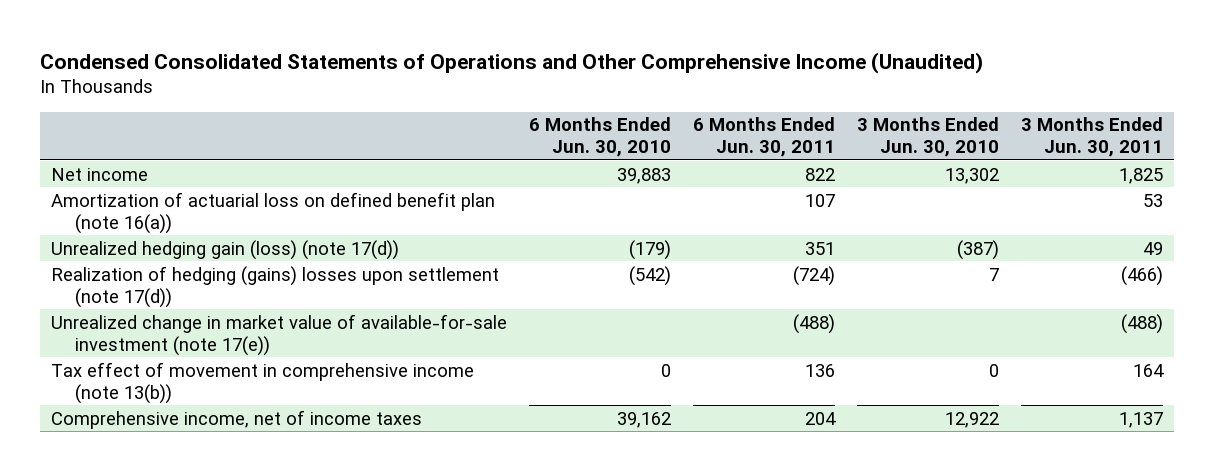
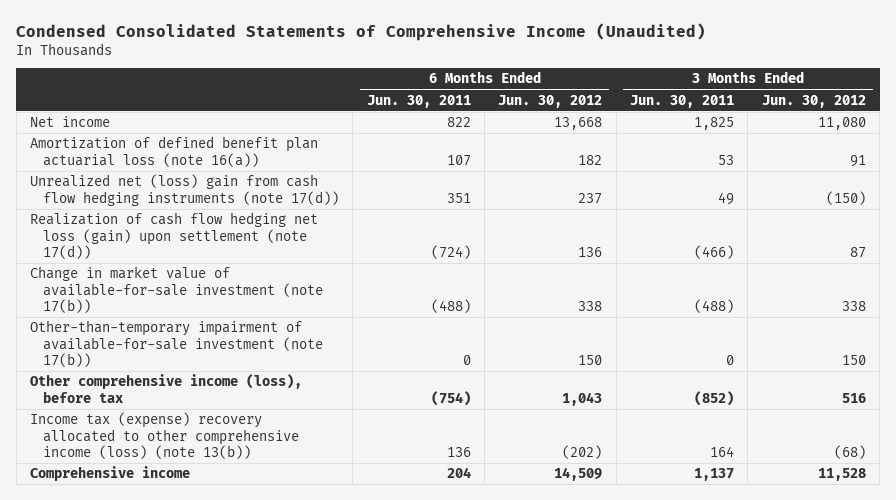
- Condensed Consolidated Statements of Operations and Other Comprehensive Income (Unaudited)
+ Condensed Consolidated Statements of Comprehensive Income (Unaudited)
- | 6 Months Ended Jun. 30, 2010 | 6 Months Ended Jun. 30, 2011 | 3 Months Ended Jun. 30, 2010 | 3 Months Ended Jun. 30, 2011
+ | 6 Months Ended Jun. 30, 2011 | 6 Months Ended Jun. 30, 2012 | 3 Months Ended Jun. 30, 2011 | 3 Months Ended Jun. 30, 2012
- Amortization of actuarial loss on defined benefit plan (note 16(a)) | | 107 | | 53
- Unrealized hedging gain (loss) (note 17(d)) | (179) | 351 | (387) | 49
- Realization of hedging (gains) losses upon settlement (note 17(d)) | (542) | (724) | 7 | (466)
- Unrealized change in market value of available-for-sale investment (note 17(e)) | | (488) | | (488)
- Tax effect of movement in comprehensive income (note 13(b)) | 0 | 136 | 0 | 164
- Comprehensive income, net of income taxes | 39,162 | 204 | 12,922 | 1,137
+ Amortization of defined benefit plan actuarial loss (note 16(a)) | 107 | 182 | 53 | 91
+ Unrealized net (loss) gain from cash flow hedging instruments (note 17(d)) | 351 | 237 | 49 | (150)
+ Realization of cash flow hedging net loss (gain) upon settlement (note 17(d)) | (724) | 136 | (466) | 87
+ Change in market value of available-for-sale investment (note 17(b)) | (488) | 338 | (488) | 338
+ Other-than-temporary impairment of available-for-sale investment (note 17(b)) | 0 | 150 | 0 | 150
+ Other comprehensive income (loss), before tax | (754) | 1,043 | (852) | 516
+ Income tax (expense) recovery allocated to other comprehensive income (loss) (note 13(b)) | 136 | (202) | 164 | (68)
+ Comprehensive income | 204 | 14,509 | 1,137 | 11,528

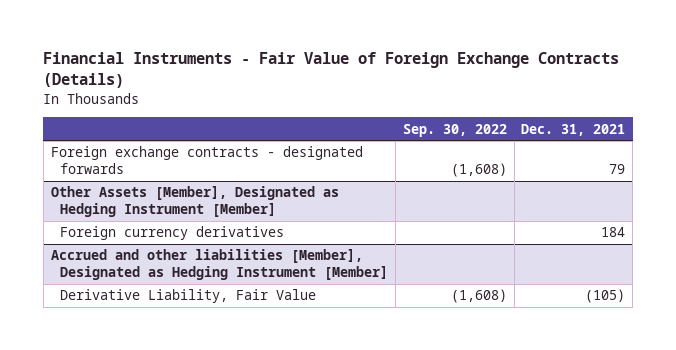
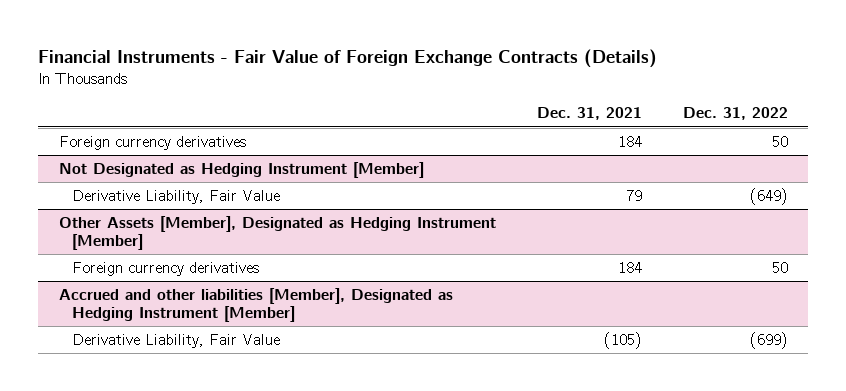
- | Sep. 30, 2022 | Dec. 31, 2021
+ | Dec. 31, 2021 | Dec. 31, 2022
- Foreign exchange contracts - designated forwards | (1,608) | 79
+ Foreign currency derivatives | 184 | 50
+ Not Designated as Hedging Instrument [Member]
+ Derivative Liability, Fair Value | 79 | (649)

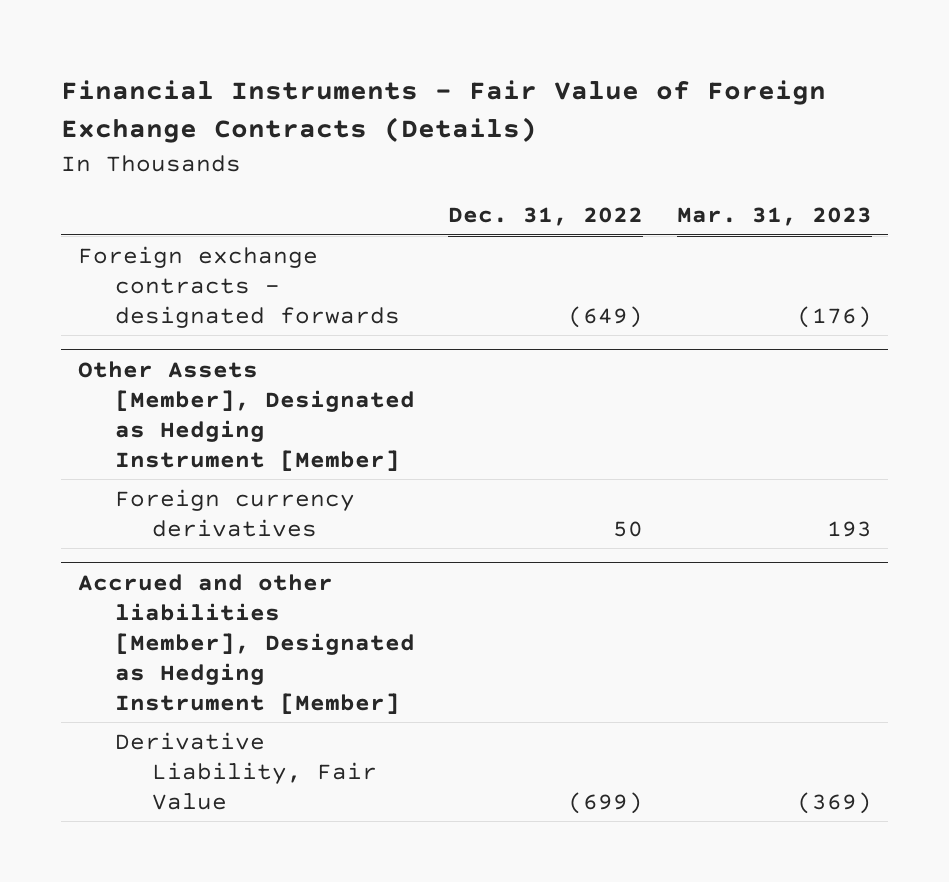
- | Dec. 31, 2021 | Dec. 31, 2022
+ | Dec. 31, 2022 | Mar. 31, 2023
- Foreign currency derivatives | 184 | 50
- Not Designated as Hedging Instrument [Member]
- Derivative Liability, Fair Value | 79 | (649)
+ Foreign exchange contracts - designated forwards | (649) | (176)

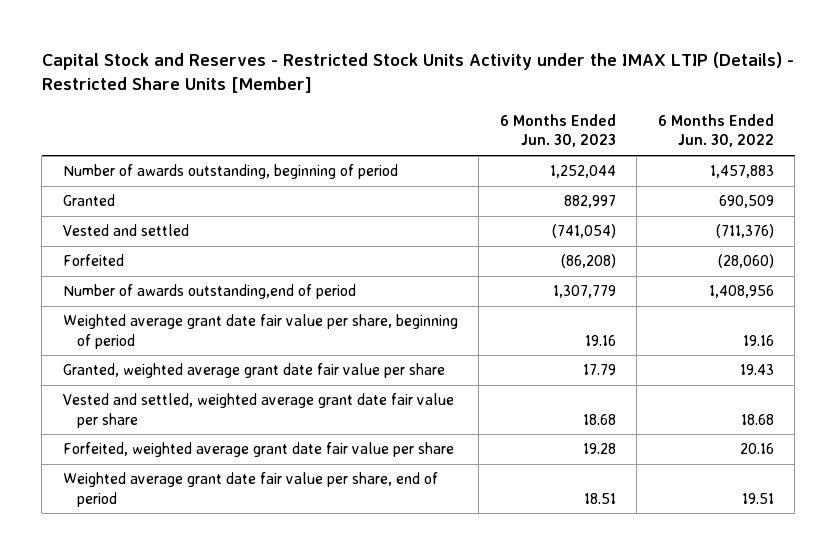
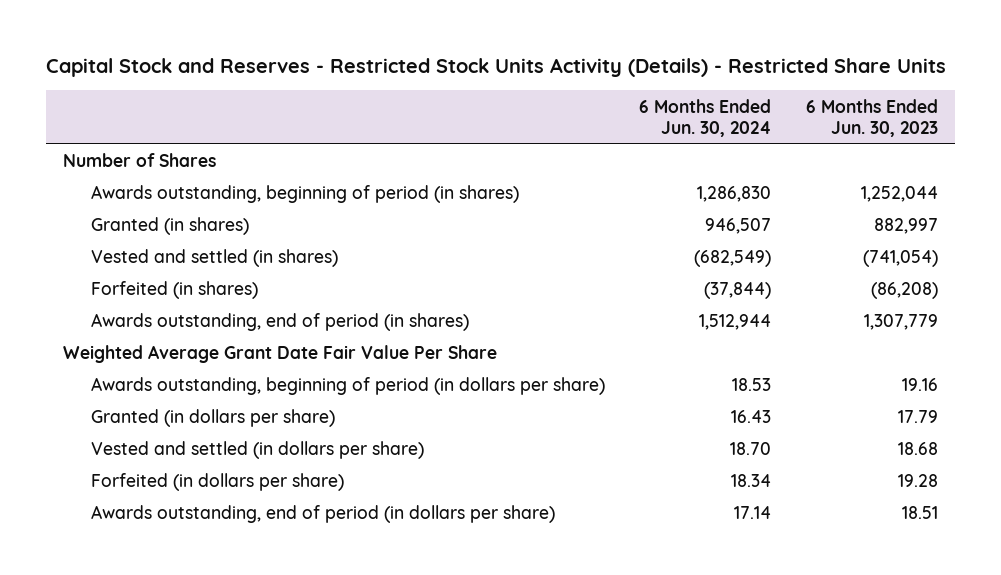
- Capital Stock and Reserves - Restricted Stock Units Activity under the IMAX LTIP (Details) - Restricted Share Units [Member]
+ Capital Stock and Reserves - Restricted Stock Units Activity (Details) - Restricted Share Units
- | 6 Months Ended Jun. 30, 2023 | 6 Months Ended Jun. 30, 2022
+ | 6 Months Ended Jun. 30, 2024 | 6 Months Ended Jun. 30, 2023
- Number of awards outstanding, beginning of period | 1,252,044 | 1,457,883
- Granted | 882,997 | 690,509
- Vested and settled | (741,054) | (711,376)
- Forfeited | (86,208) | (28,060)
- Number of awards outstanding,end of period | 1,307,779 | 1,408,956
- Weighted average grant date fair value per share, beginning of period | 19.16 | 19.16
- Granted, weighted average grant date fair value per share | 17.79 | 19.43
- Vested and settled, weighted average grant date fair value per share | 18.68 | 18.68
- Forfeited, weighted average grant date fair value per share | 19.28 | 20.16
- Weighted average grant date fair value per share, end of period | 18.51 | 19.51
+ Number of Shares
+ Awards outstanding, beginning of period (in shares) | 1,286,830 | 1,252,044
+ Granted (in shares) | 946,507 | 882,997
+ Vested and settled (in shares) | (682,549) | (741,054)
+ Forfeited (in shares) | (37,844) | (86,208)
+ Awards outstanding, end of period (in shares) | 1,512,944 | 1,307,779
+ Weighted Average Grant Date Fair Value Per Share
+ Awards outstanding, beginning of period (in dollars per share) | 18.53 | 19.16
+ Granted (in dollars per share) | 16.43 | 17.79
+ Vested and settled (in dollars per share) | 18.70 | 18.68
+ Forfeited (in dollars per share) | 18.34 | 19.28
+ Awards outstanding, end of period (in dollars per share) | 17.14 | 18.51

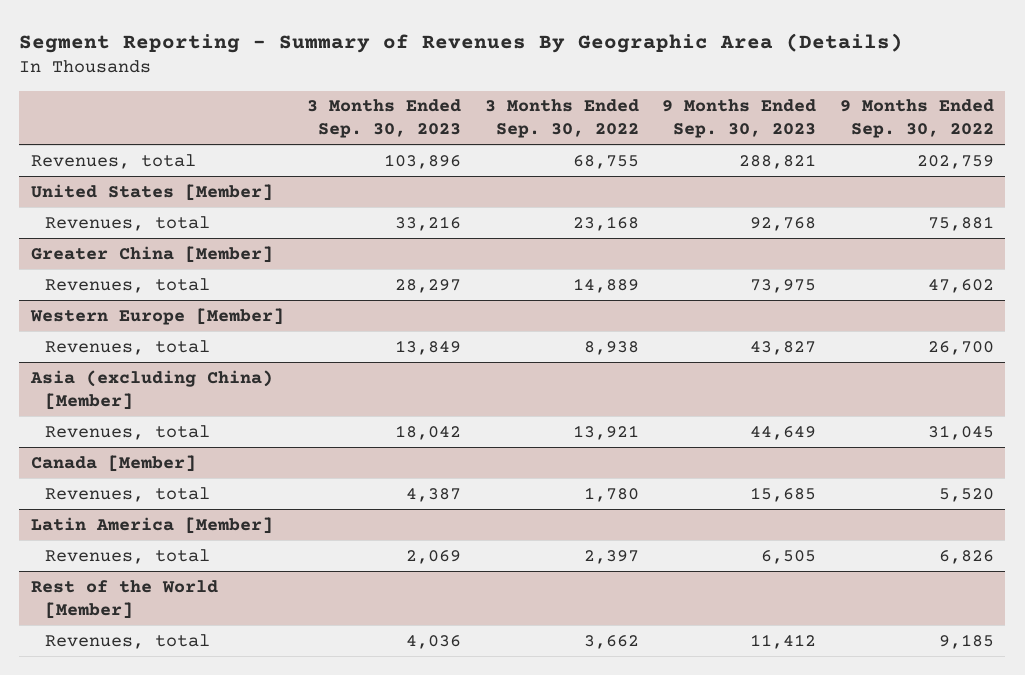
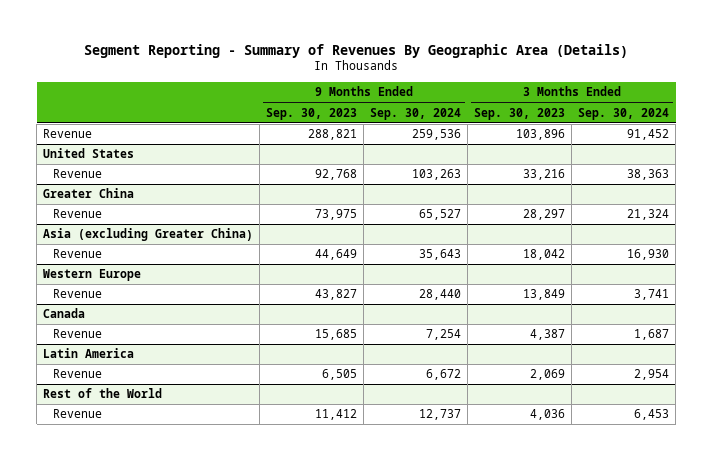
- | 3 Months Ended Sep. 30, 2023 | 3 Months Ended Sep. 30, 2022 | 9 Months Ended Sep. 30, 2023 | 9 Months Ended Sep. 30, 2022
+ | 9 Months Ended Sep. 30, 2023 | 9 Months Ended Sep. 30, 2024 | 3 Months Ended Sep. 30, 2023 | 3 Months Ended Sep. 30, 2024
- Revenues, total | 103,896 | 68,755 | 288,821 | 202,759
- United States [Member]
- Revenues, total | 33,216 | 23,168 | 92,768 | 75,881
- Greater China [Member]
- Revenues, total | 28,297 | 14,889 | 73,975 | 47,602
- Western Europe [Member]
- Revenues, total | 13,849 | 8,938 | 43,827 | 26,700
- Asia (excluding China) [Member]
- Revenues, total | 18,042 | 13,921 | 44,649 | 31,045
- Canada [Member]
- Revenues, total | 4,387 | 1,780 | 15,685 | 5,520
- Latin America [Member]
- Revenues, total | 2,069 | 2,397 | 6,505 | 6,826
- Rest of the World [Member]
- Revenues, total | 4,036 | 3,662 | 11,412 | 9,185
+ Revenue | 288,821 | 259,536 | 103,896 | 91,452
+ United States
+ Revenue | 92,768 | 103,263 | 33,216 | 38,363
+ Greater China
+ Revenue | 73,975 | 65,527 | 28,297 | 21,324
+ Asia (excluding Greater China)
+ Revenue | 44,649 | 35,643 | 18,042 | 16,930
+ Western Europe
+ Revenue | 43,827 | 28,440 | 13,849 | 3,741
+ Canada
+ Revenue | 15,685 | 7,254 | 4,387 | 1,687
+ Latin America
+ Revenue | 6,505 | 6,672 | 2,069 | 2,954
+ Rest of the World
+ Revenue | 11,412 | 12,737 | 4,036 | 6,453

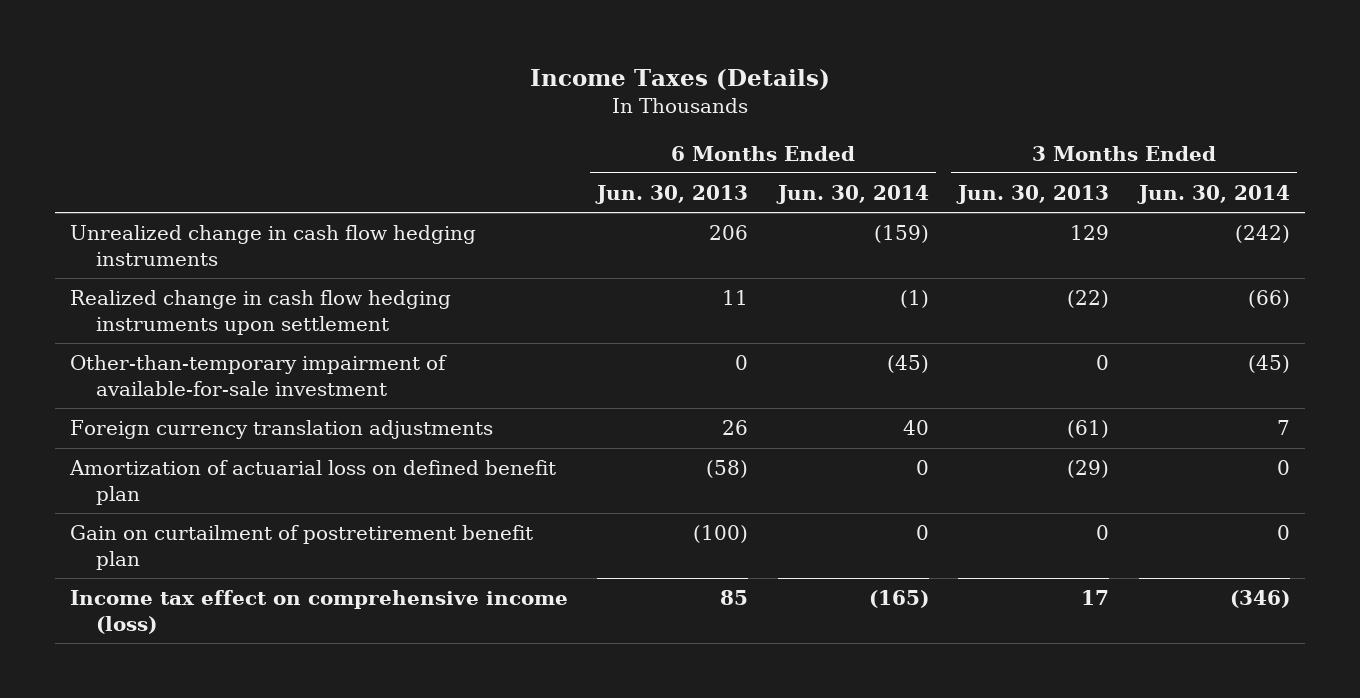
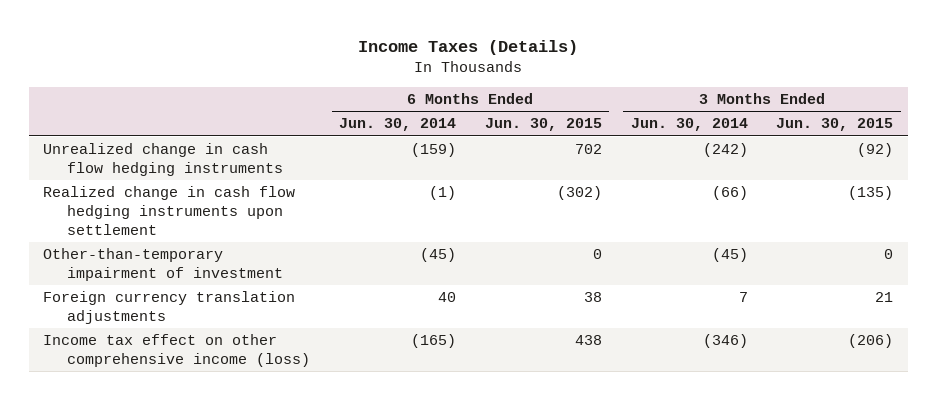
- | 6 Months Ended Jun. 30, 2013 | 6 Months Ended Jun. 30, 2014 | 3 Months Ended Jun. 30, 2013 | 3 Months Ended Jun. 30, 2014
+ | 6 Months Ended Jun. 30, 2014 | 6 Months Ended Jun. 30, 2015 | 3 Months Ended Jun. 30, 2014 | 3 Months Ended Jun. 30, 2015
- Other-than-temporary impairment of available-for-sale investment | 0 | (45) | 0 | (45)
+ Other-than-temporary impairment of investment | (45) | 0 | (45) | 0
- Amortization of actuarial loss on defined benefit plan | (58) | 0 | (29) | 0
- Gain on curtailment of postretirement benefit plan | (100) | 0 | 0 | 0
- Income tax effect on comprehensive income (loss) | 85 | (165) | 17 | (346)
+ Income tax effect on other comprehensive income (loss) | (165) | 438 | (346) | (206)

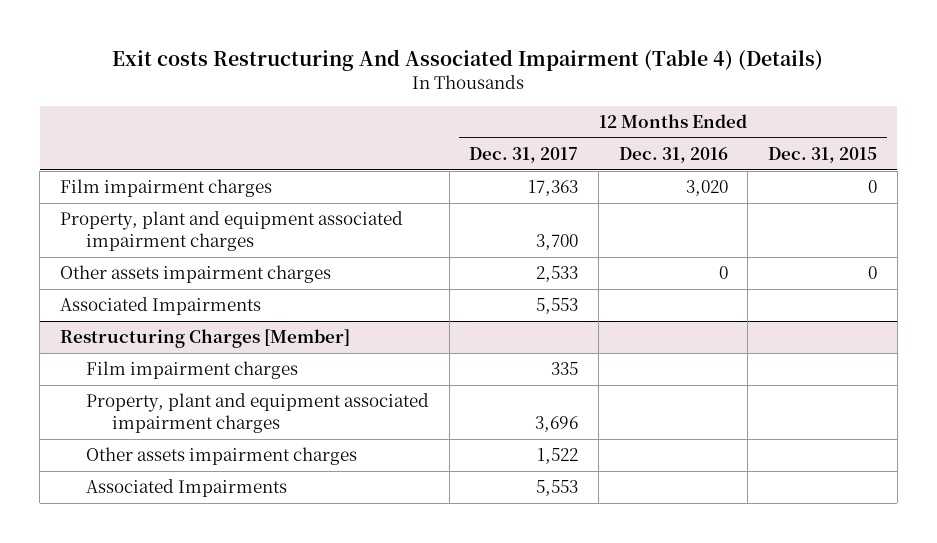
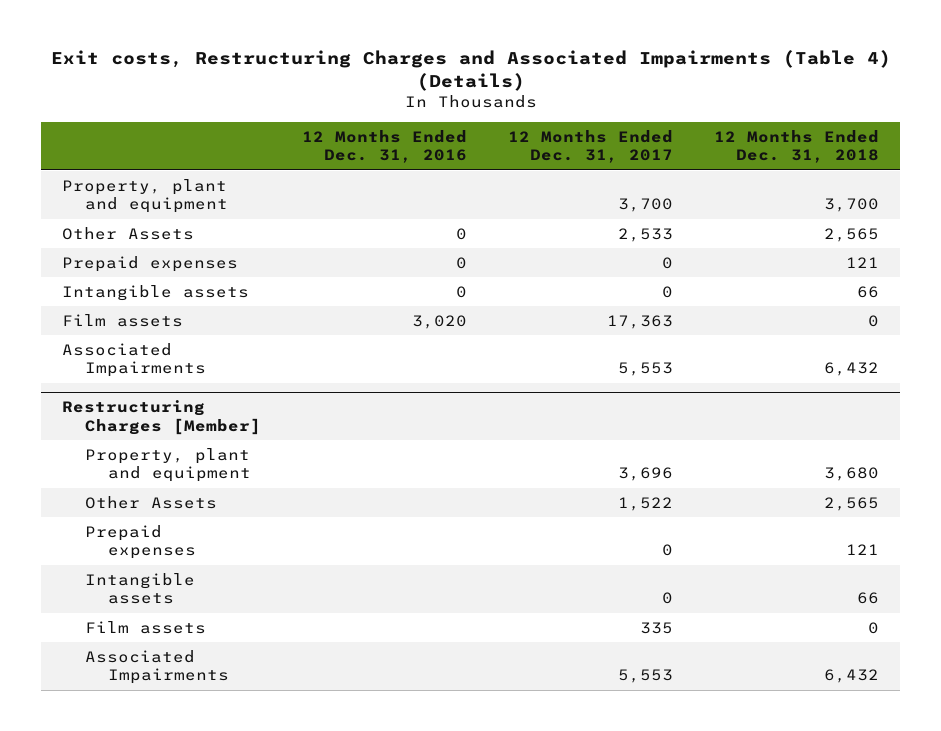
- Exit costs Restructuring And Associated Impairment (Table 4) (Details)
+ Exit costs, Restructuring Charges and Associated Impairments (Table 4) (Details)
- | 12 Months Ended Dec. 31, 2017 | 12 Months Ended Dec. 31, 2016 | 12 Months Ended Dec. 31, 2015
+ | 12 Months Ended Dec. 31, 2016 | 12 Months Ended Dec. 31, 2017 | 12 Months Ended Dec. 31, 2018
- Film impairment charges | 17,363 | 3,020 | 0
- Property, plant and equipment associated impairment charges | 3,700 | |
- Other assets impairment charges | 2,533 | 0 | 0
+ Property, plant and equipment | | 3,700 | 3,700
+ Other Assets | 0 | 2,533 | 2,565
+ Prepaid expenses | 0 | 0 | 121
+ Intangible assets | 0 | 0 | 66
+ Film assets | 3,020 | 17,363 | 0
@ Restructuring Charges [Member]
- Film impairment charges | 335 | |
- Property, plant and equipment associated impairment charges | 3,696 | |
- Other assets impairment charges | 1,522 | |
+ Property, plant and equipment | | 3,696 | 3,680
+ Other Assets | | 1,522 | 2,565
+ Prepaid expenses | | 0 | 121
+ Intangible assets | | 0 | 66
+ Film assets | | 335 | 0

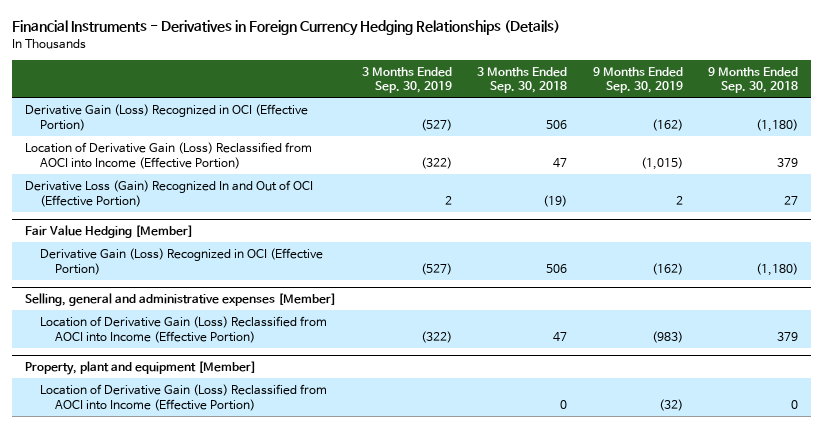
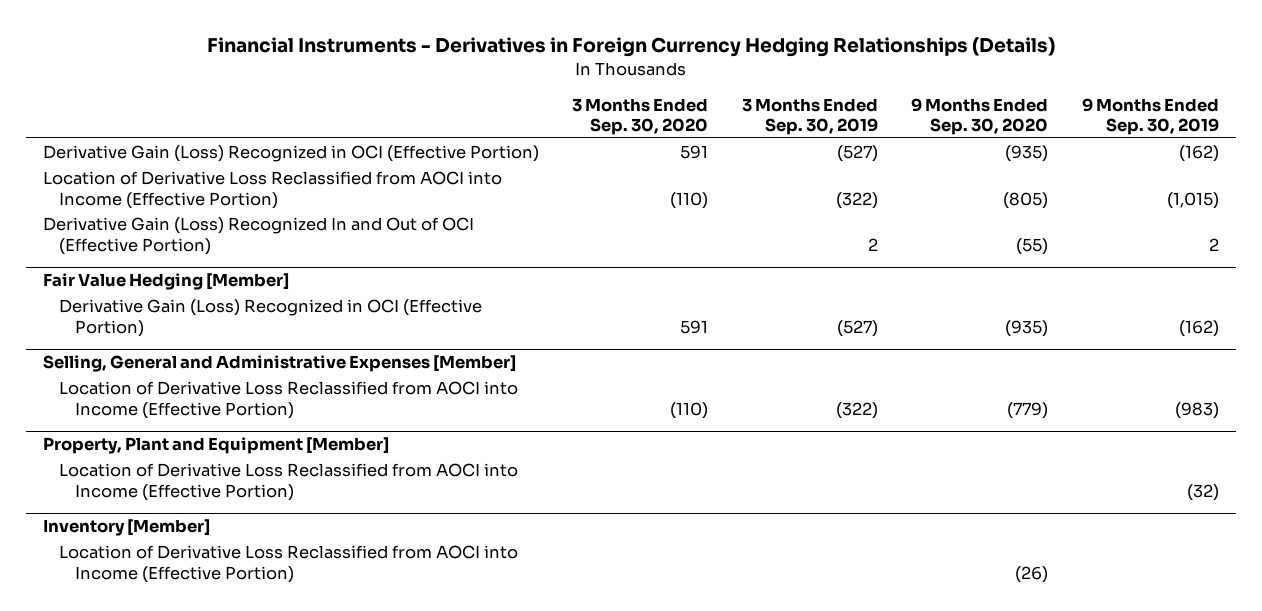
- | 3 Months Ended Sep. 30, 2019 | 3 Months Ended Sep. 30, 2018 | 9 Months Ended Sep. 30, 2019 | 9 Months Ended Sep. 30, 2018
+ | 3 Months Ended Sep. 30, 2020 | 3 Months Ended Sep. 30, 2019 | 9 Months Ended Sep. 30, 2020 | 9 Months Ended Sep. 30, 2019
- Location of Derivative Gain (Loss) Reclassified from AOCI into Income (Effective Portion) | (322) | 47 | (1,015) | 379
- Derivative Loss (Gain) Recognized In and Out of OCI (Effective Portion) | 2 | (19) | 2 | 27
+ Location of Derivative Loss Reclassified from AOCI into Income (Effective Portion) | (110) | (322) | (805) | (1,015)
+ Derivative Gain (Loss) Recognized In and Out of OCI (Effective Portion) | | 2 | (55) | 2
- Selling, general and administrative expenses [Member]
- Location of Derivative Gain (Loss) Reclassified from AOCI into Income (Effective Portion) | (322) | 47 | (983) | 379
- Property, plant and equipment [Member]
- Location of Derivative Gain (Loss) Reclassified from AOCI into Income (Effective Portion) | | 0 | (32) | 0
+ Selling, General and Administrative Expenses [Member]
+ Location of Derivative Loss Reclassified from AOCI into Income (Effective Portion) | (110) | (322) | (779) | (983)
+ Property, Plant and Equipment [Member]
+ Location of Derivative Loss Reclassified from AOCI into Income (Effective Portion) | | | | (32)
+ Inventory [Member]
+ Location of Derivative Loss Reclassified from AOCI into Income (Effective Portion) | | | (26) |

